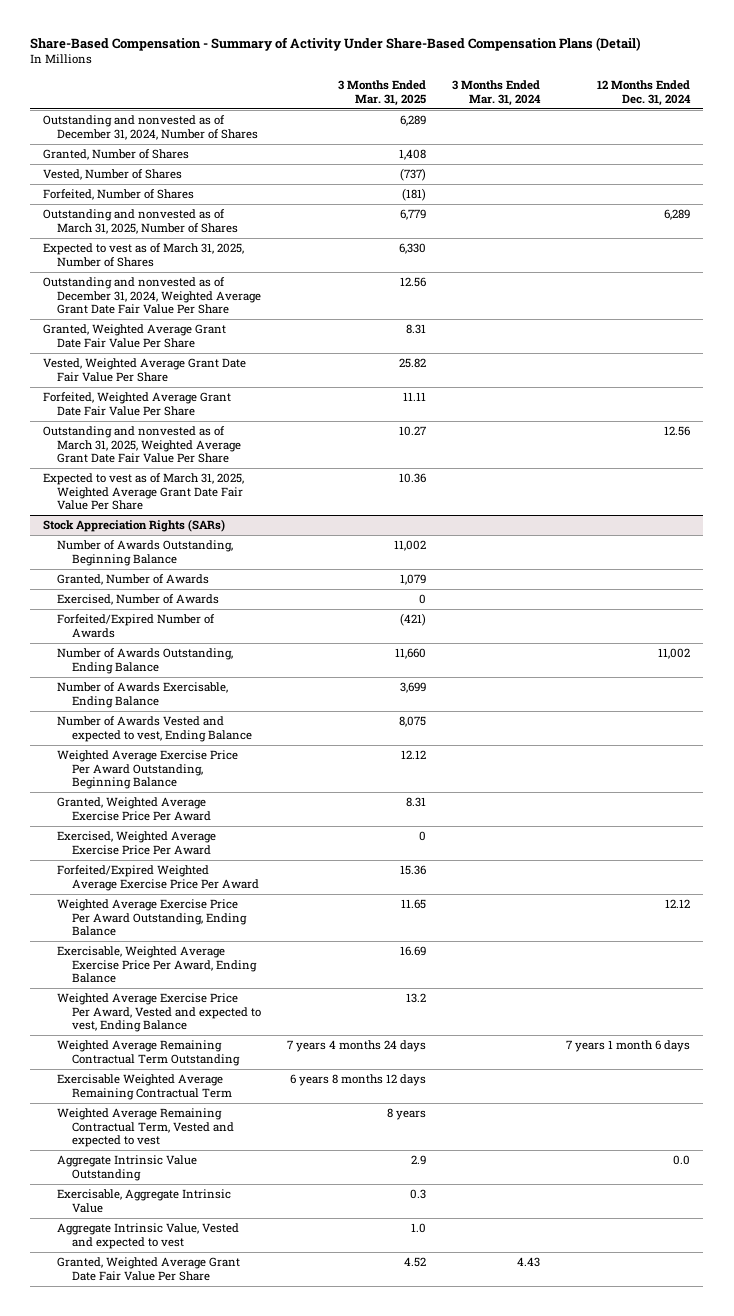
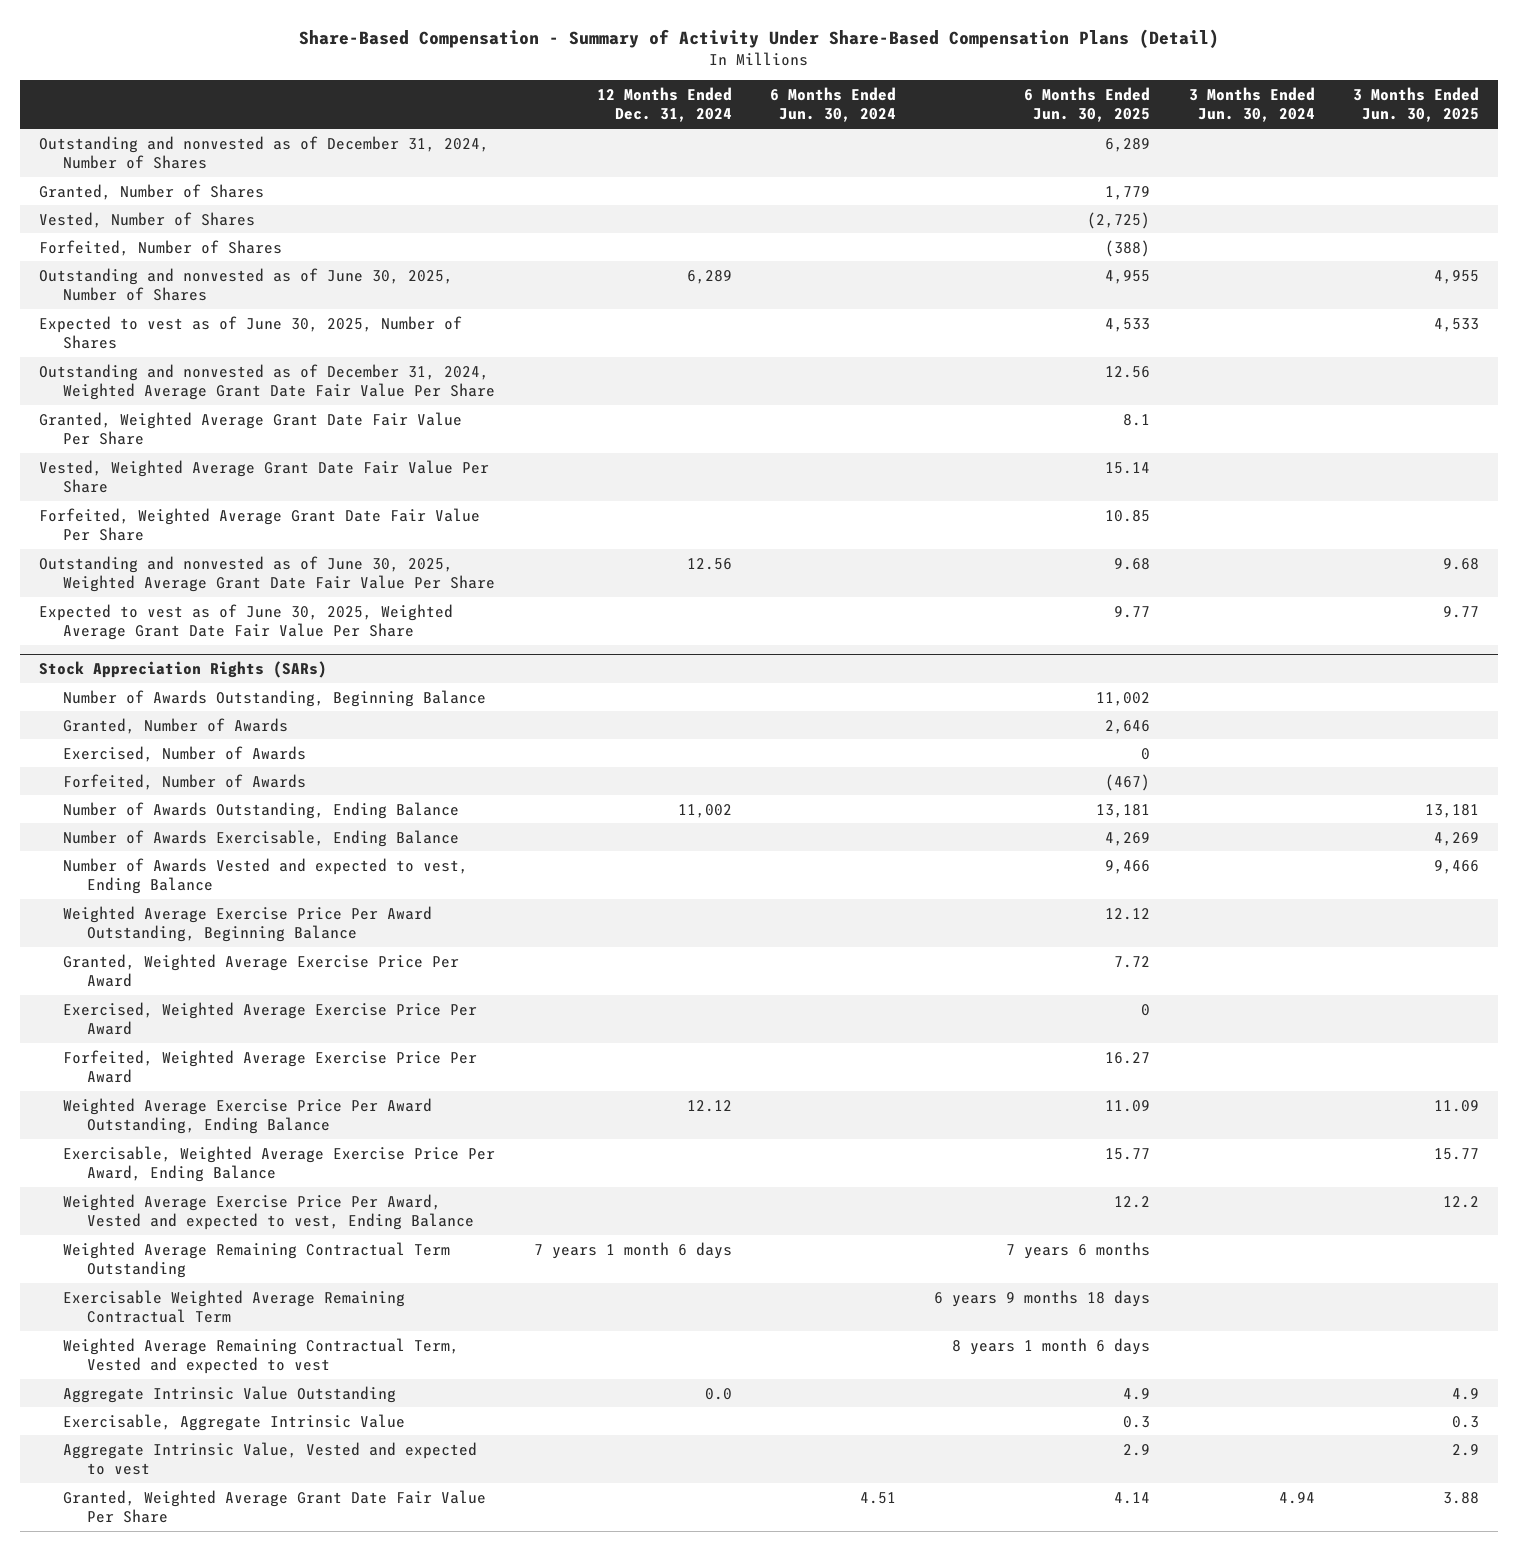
- | 3 Months Ended Mar. 31, 2025 | 3 Months Ended Mar. 31, 2024 | 12 Months Ended Dec. 31, 2024
+ | 12 Months Ended Dec. 31, 2024 | 6 Months Ended Jun. 30, 2024 | 6 Months Ended Jun. 30, 2025 | 3 Months Ended Jun. 30, 2024 | 3 Months Ended Jun. 30, 2025
- Outstanding and nonvested as of March 31, 2025, Number of Shares | 6,779 | | 6,289
- Expected to vest as of March 31, 2025, Number of Shares | 6,330 | |
+ Outstanding and nonvested as of June 30, 2025, Number of Shares | 6,289 | | 4,955 | | 4,955
+ Expected to vest as of June 30, 2025, Number of Shares | | | 4,533 | | 4,533
- Outstanding and nonvested as of March 31, 2025, Weighted Average Grant Date Fair Value Per Share | 10.27 | | 12.56
- Expected to vest as of March 31, 2025, Weighted Average Grant Date Fair Value Per Share | 10.36 | |
+ Outstanding and nonvested as of June 30, 2025, Weighted Average Grant Date Fair Value Per Share | 12.56 | | 9.68 | | 9.68
+ Expected to vest as of June 30, 2025, Weighted Average Grant Date Fair Value Per Share | | | 9.77 | | 9.77
@ Stock Appreciation Rights (SARs)
- Forfeited/Expired Number of Awards | (421) | |
+ Forfeited, Number of Awards | | | (467) | |
- Forfeited/Expired Weighted Average Exercise Price Per Award | 15.36 | |
+ Forfeited, Weighted Average Exercise Price Per Award | | | 16.27 | |

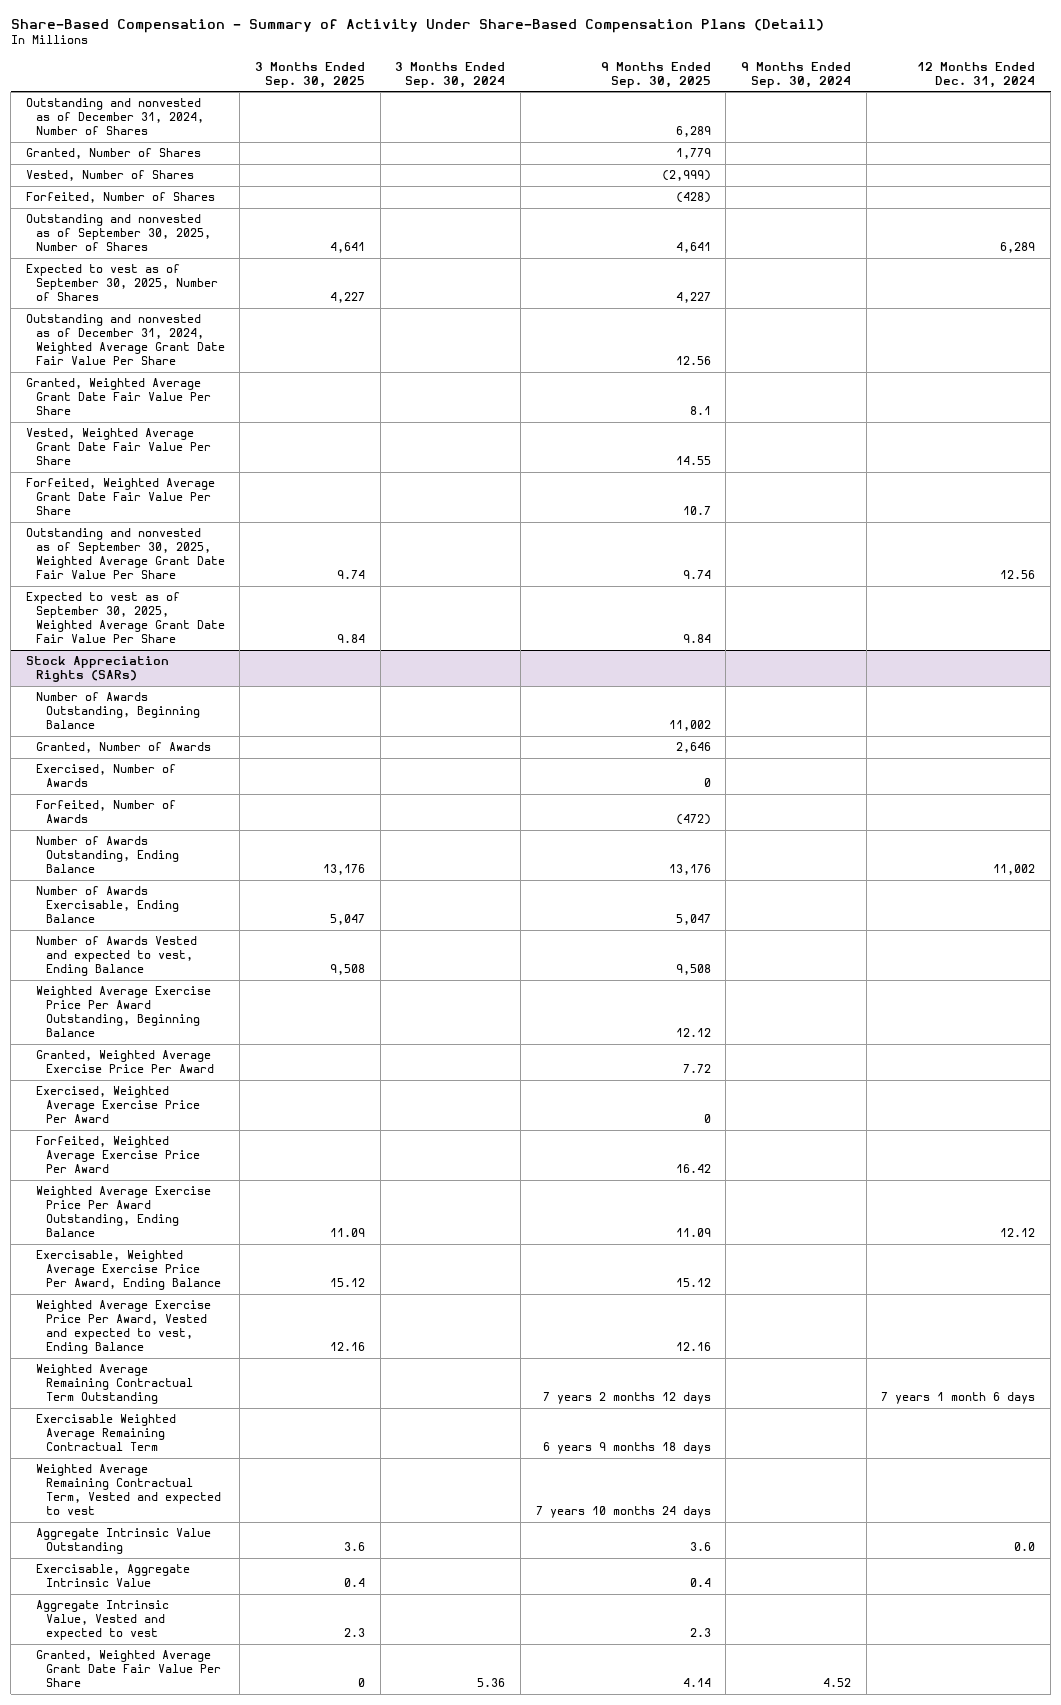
- | 12 Months Ended Dec. 31, 2024 | 6 Months Ended Jun. 30, 2024 | 6 Months Ended Jun. 30, 2025 | 3 Months Ended Jun. 30, 2024 | 3 Months Ended Jun. 30, 2025
+ | 3 Months Ended Sep. 30, 2025 | 3 Months Ended Sep. 30, 2024 | 9 Months Ended Sep. 30, 2025 | 9 Months Ended Sep. 30, 2024 | 12 Months Ended Dec. 31, 2024
- Outstanding and nonvested as of June 30, 2025, Number of Shares | 6,289 | | 4,955 | | 4,955
- Expected to vest as of June 30, 2025, Number of Shares | | | 4,533 | | 4,533
+ Outstanding and nonvested as of September 30, 2025, Number of Shares | 4,641 | | 4,641 | | 6,289
+ Expected to vest as of September 30, 2025, Number of Shares | 4,227 | | 4,227 | |
- Outstanding and nonvested as of June 30, 2025, Weighted Average Grant Date Fair Value Per Share | 12.56 | | 9.68 | | 9.68
- Expected to vest as of June 30, 2025, Weighted Average Grant Date Fair Value Per Share | | | 9.77 | | 9.77
+ Outstanding and nonvested as of September 30, 2025, Weighted Average Grant Date Fair Value Per Share | 9.74 | | 9.74 | | 12.56
+ Expected to vest as of September 30, 2025, Weighted Average Grant Date Fair Value Per Share | 9.84 | | 9.84 | |

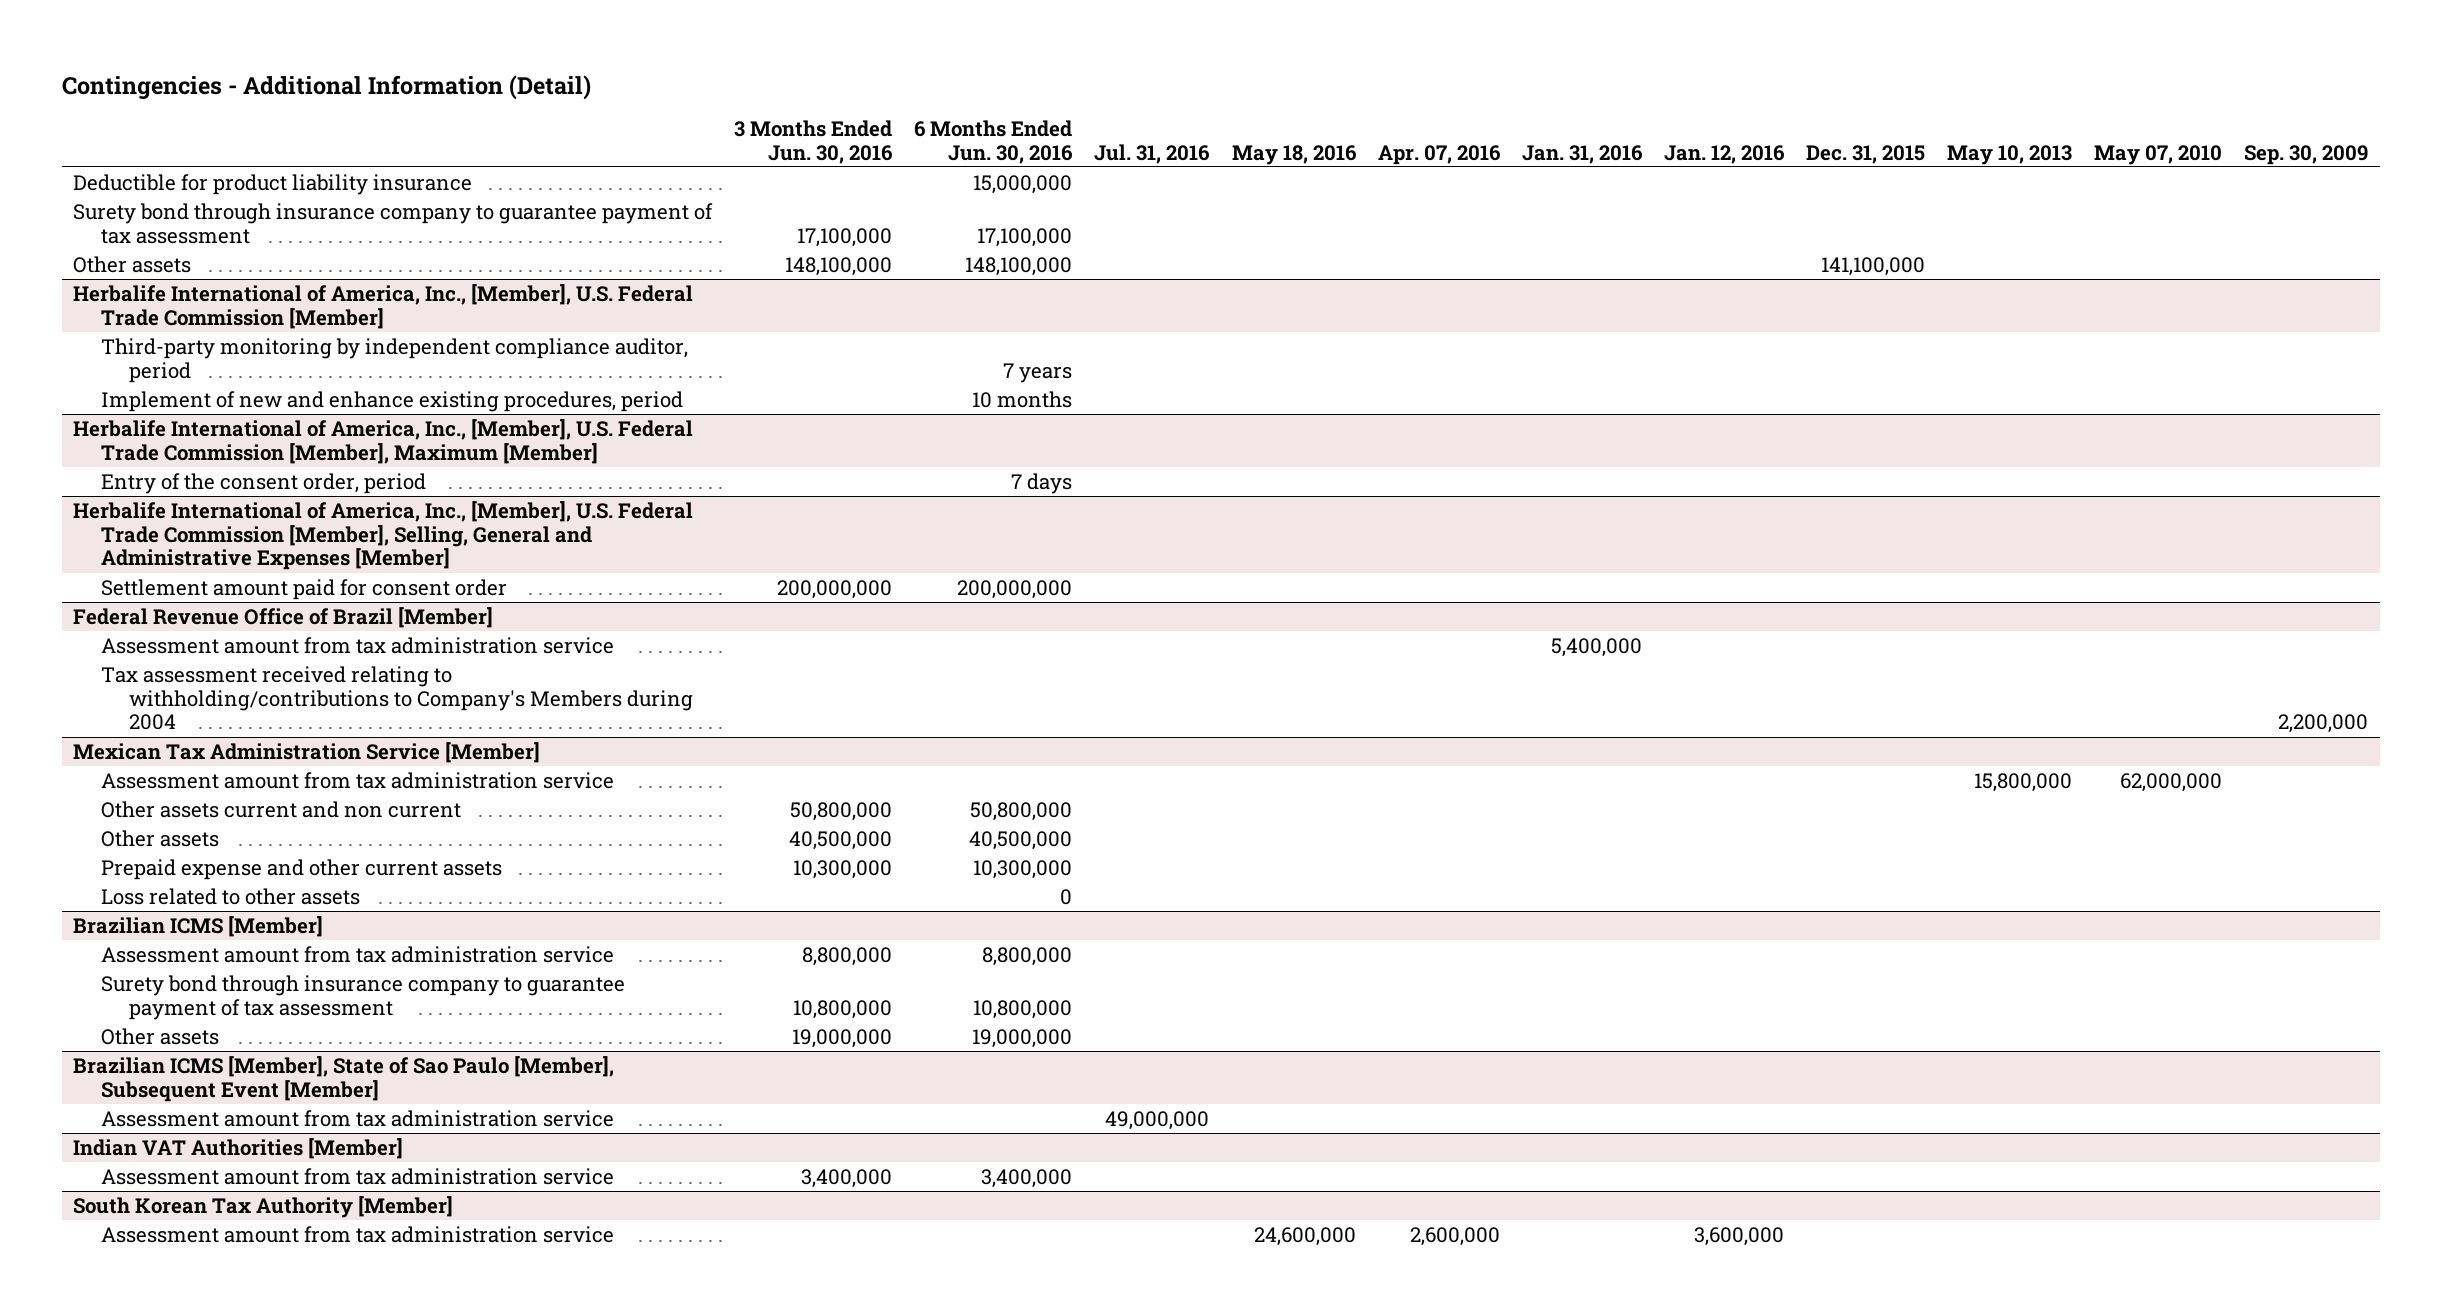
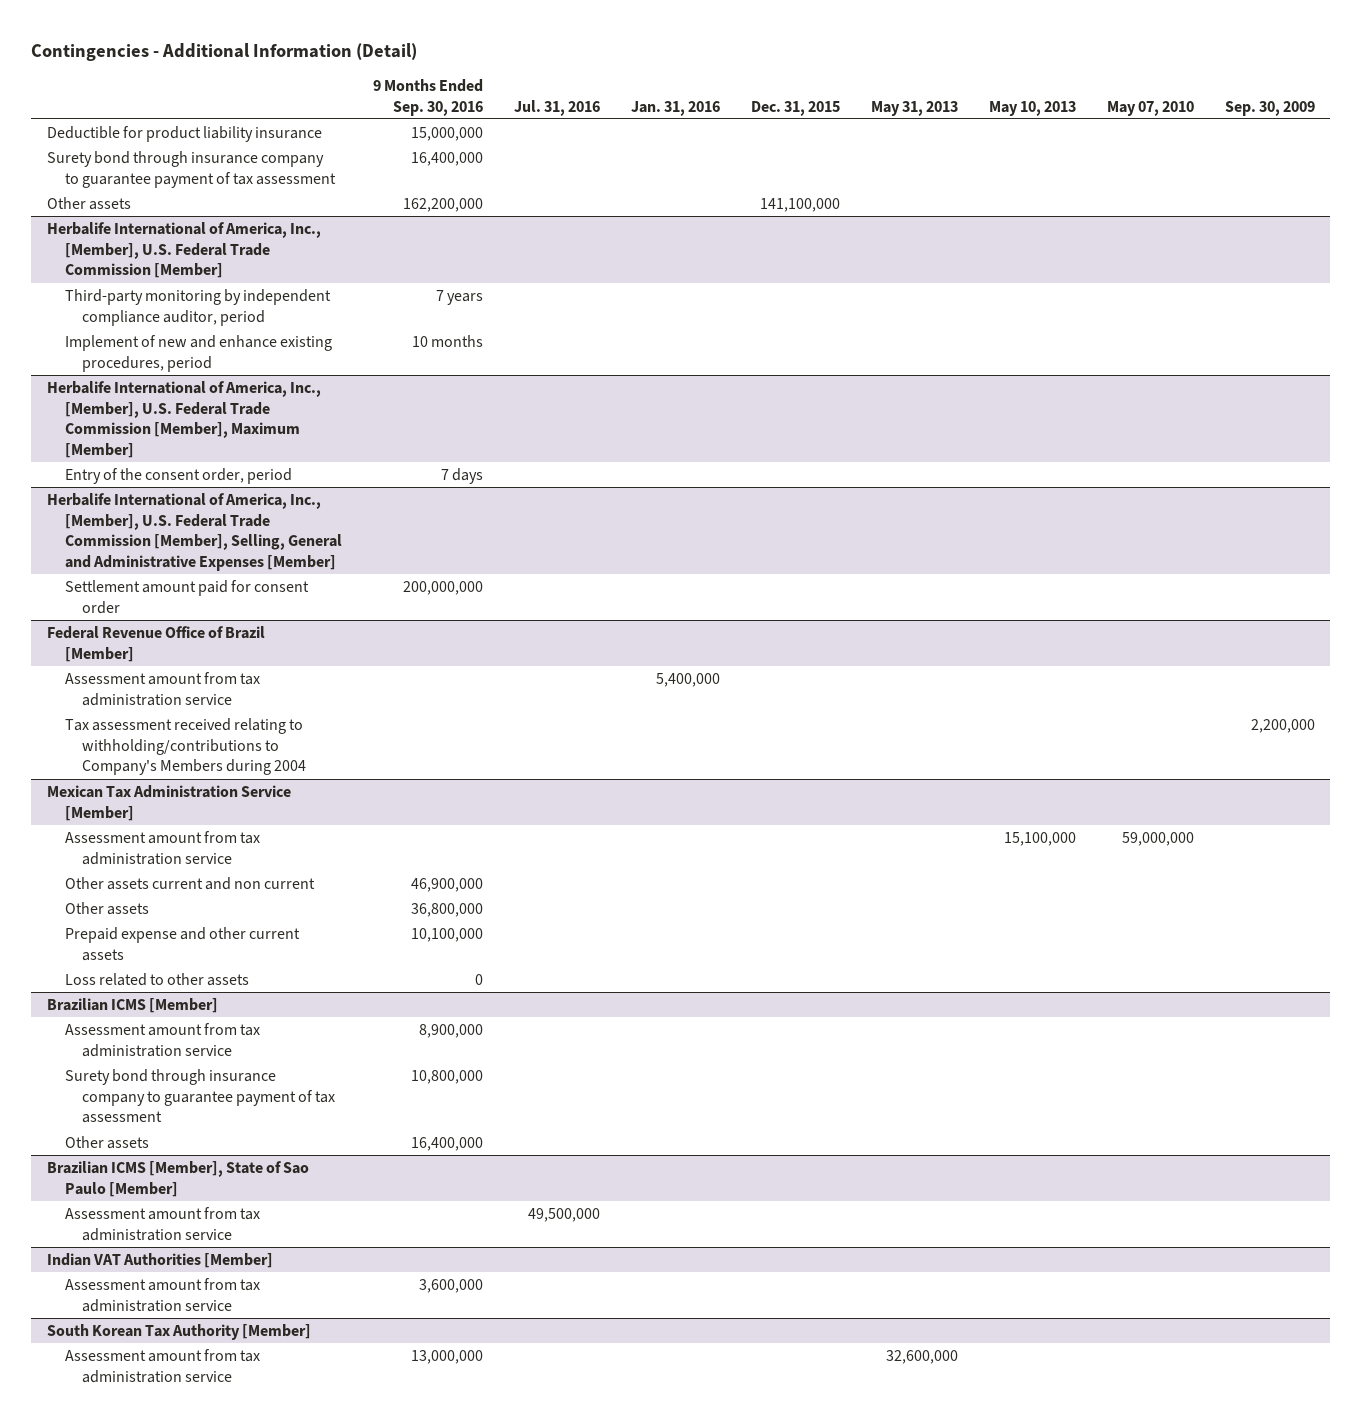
- | 3 Months Ended Jun. 30, 2016 | 6 Months Ended Jun. 30, 2016 | Jul. 31, 2016 | May 18, 2016 | Apr. 07, 2016 | Jan. 31, 2016 | Jan. 12, 2016 | Dec. 31, 2015 | May 10, 2013 | May 07, 2010 | Sep. 30, 2009
+ | 9 Months Ended Sep. 30, 2016 | Jul. 31, 2016 | Jan. 31, 2016 | Dec. 31, 2015 | May 31, 2013 | May 10, 2013 | May 07, 2010 | Sep. 30, 2009
@ Mexican Tax Administration Service [Member]
- Assessment amount from tax administration service | | | | | | | | | 15,800,000 | 62,000,000 |
+ Assessment amount from tax administration service | | | | | | 15,100,000 | 59,000,000 |
- Brazilian ICMS [Member], State of Sao Paulo [Member], Subsequent Event [Member]
- Assessment amount from tax administration service | | | 49,000,000 | | | | | | | |
+ Brazilian ICMS [Member], State of Sao Paulo [Member]
+ Assessment amount from tax administration service | | 49,500,000 | | | | | |

